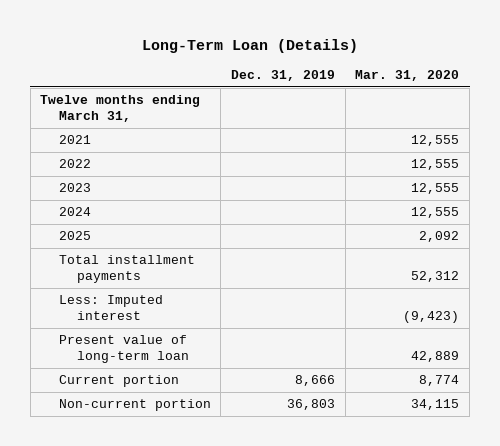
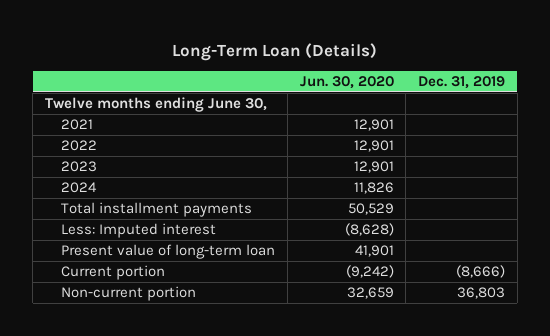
- | Dec. 31, 2019 | Mar. 31, 2020
+ | Jun. 30, 2020 | Dec. 31, 2019
- Twelve months ending March 31,
+ Twelve months ending June 30,
- 2025 | | 2,092
- Current portion | 8,666 | 8,774
+ Current portion | (9,242) | (8,666)

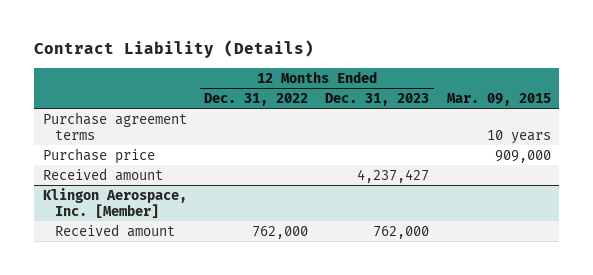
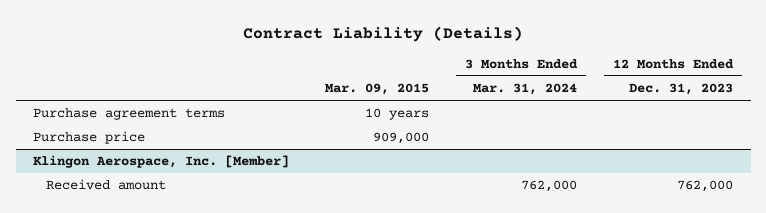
- | 12 Months Ended Dec. 31, 2022 | 12 Months Ended Dec. 31, 2023 | Mar. 09, 2015
+ | Mar. 09, 2015 | 3 Months Ended Mar. 31, 2024 | 12 Months Ended Dec. 31, 2023
- Received amount | | 4,237,427 |

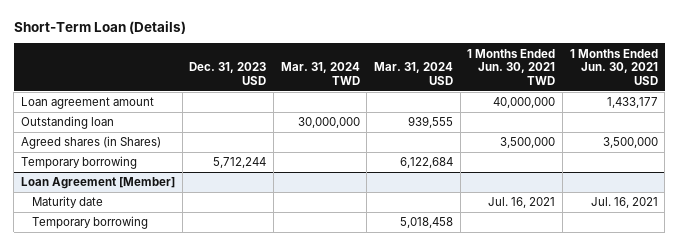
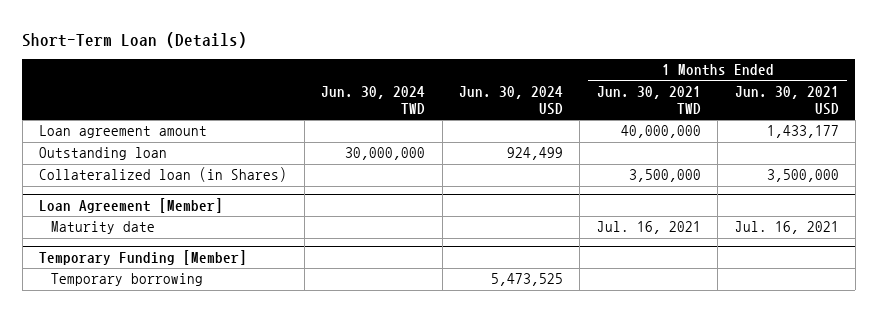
- | Dec. 31, 2023 USD | Mar. 31, 2024 TWD | Mar. 31, 2024 USD | 1 Months Ended Jun. 30, 2021 TWD | 1 Months Ended Jun. 30, 2021 USD
+ | Jun. 30, 2024 TWD | Jun. 30, 2024 USD | 1 Months Ended Jun. 30, 2021 TWD | 1 Months Ended Jun. 30, 2021 USD
- Agreed shares (in Shares) | | | | 3,500,000 | 3,500,000
- Temporary borrowing | 5,712,244 | | 6,122,684 | |
+ Collateralized loan (in Shares) | | | 3,500,000 | 3,500,000
@ Loan Agreement [Member]
- Temporary borrowing | | | 5,018,458 | |
+ Temporary Funding [Member]
+ Temporary borrowing | | 5,473,525 | |

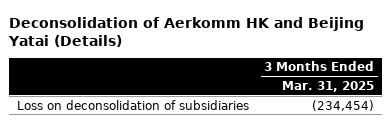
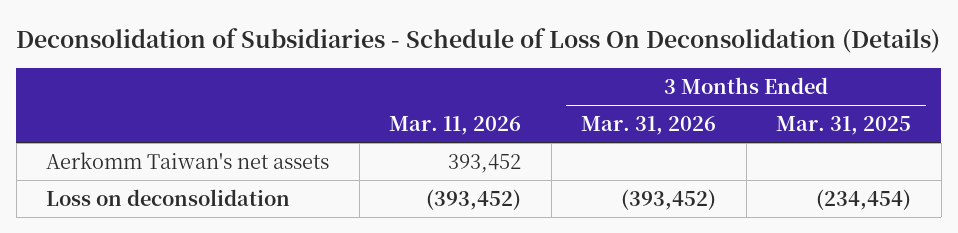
- Deconsolidation of Aerkomm HK and Beijing Yatai (Details)
+ Deconsolidation of Subsidiaries - Schedule of Loss On Deconsolidation (Details)
- | 3 Months Ended Mar. 31, 2025
+ | Mar. 11, 2026 | 3 Months Ended Mar. 31, 2026 | 3 Months Ended Mar. 31, 2025
- Loss on deconsolidation of subsidiaries | (234,454)
+ Aerkomm Taiwan's net assets | 393,452 | |
+ Loss on deconsolidation | (393,452) | (393,452) | (234,454)

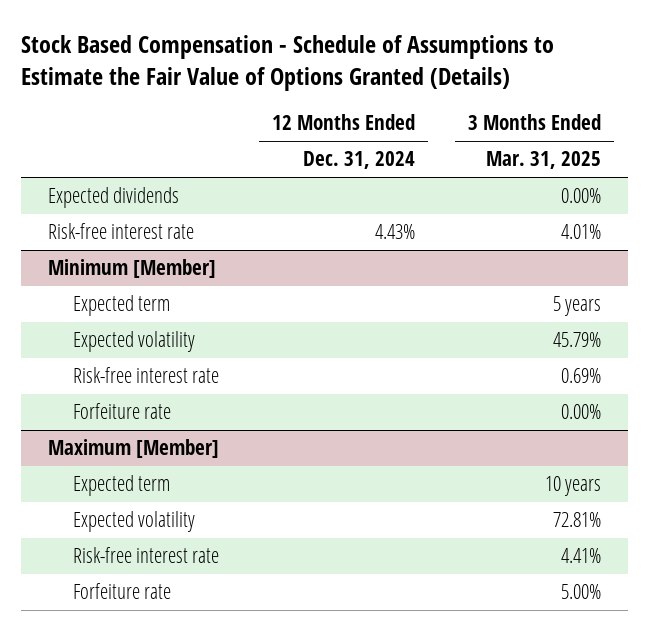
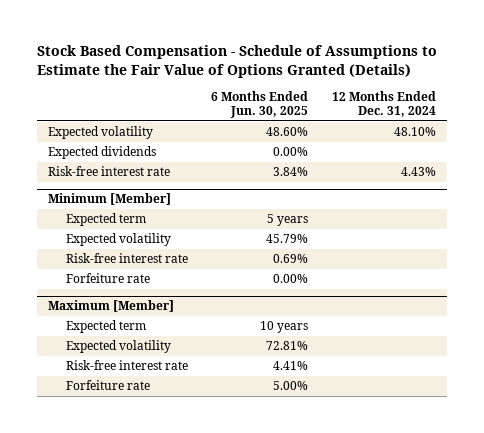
- | 12 Months Ended Dec. 31, 2024 | 3 Months Ended Mar. 31, 2025
+ | 6 Months Ended Jun. 30, 2025 | 12 Months Ended Dec. 31, 2024
+ Expected volatility | 48.60% | 48.10%

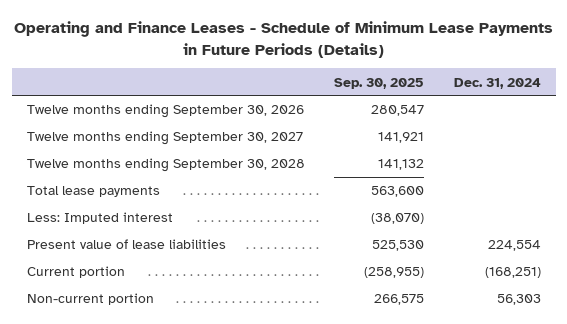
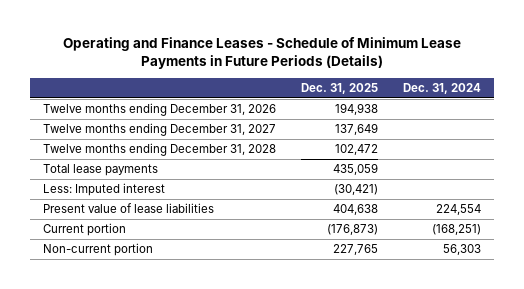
- | Sep. 30, 2025 | Dec. 31, 2024
+ | Dec. 31, 2025 | Dec. 31, 2024
- Twelve months ending September 30, 2026 | 280,547 |
- Twelve months ending September 30, 2027 | 141,921 |
- Twelve months ending September 30, 2028 | 141,132 |
+ Twelve months ending December 31, 2026 | 194,938 |
+ Twelve months ending December 31, 2027 | 137,649 |
+ Twelve months ending December 31, 2028 | 102,472 |

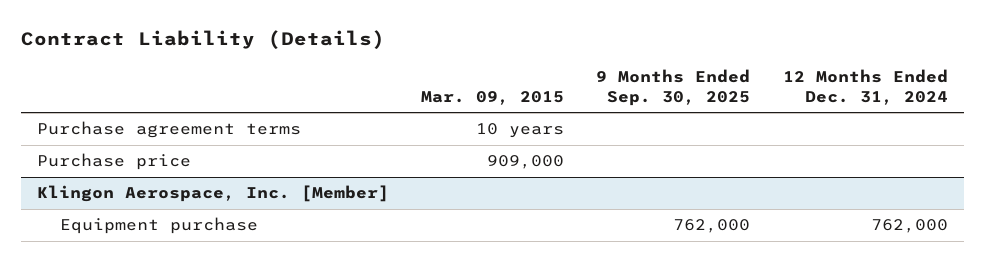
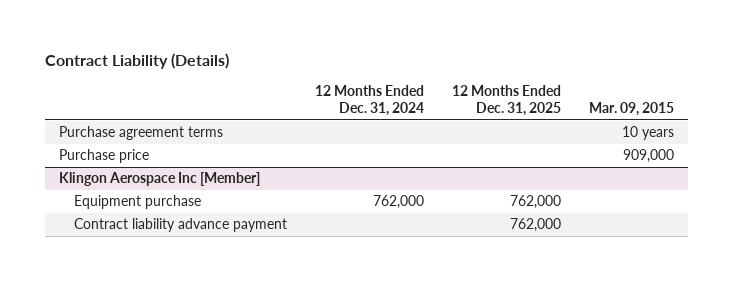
- | Mar. 09, 2015 | 9 Months Ended Sep. 30, 2025 | 12 Months Ended Dec. 31, 2024
+ | 12 Months Ended Dec. 31, 2024 | 12 Months Ended Dec. 31, 2025 | Mar. 09, 2015
- Klingon Aerospace, Inc. [Member]
+ Klingon Aerospace Inc [Member]
+ Contract liability advance payment | | 762,000 |

